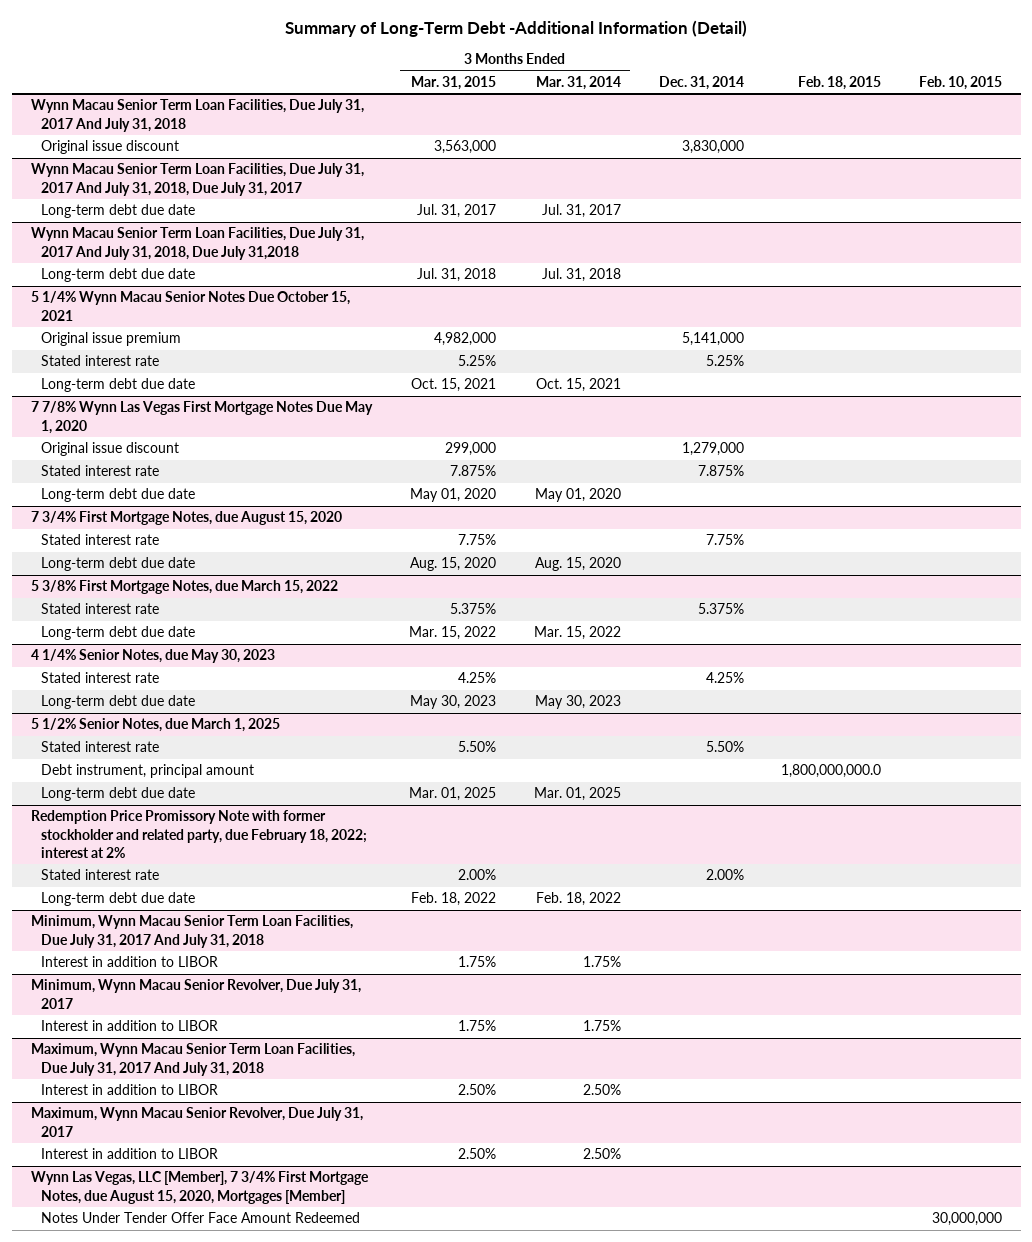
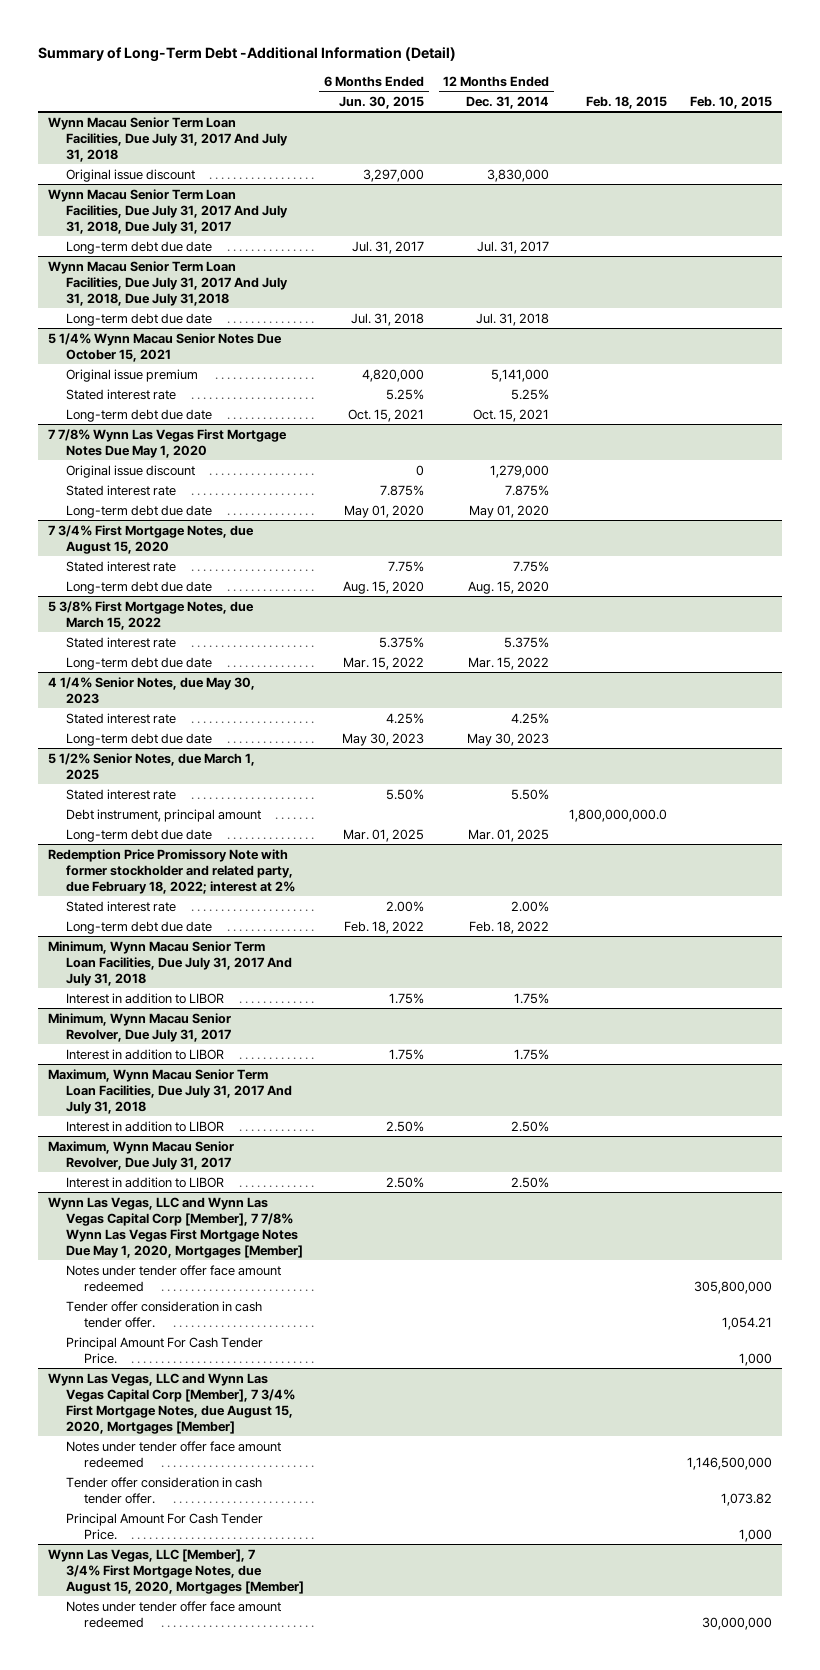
- | 3 Months Ended Mar. 31, 2015 | 3 Months Ended Mar. 31, 2014 | Dec. 31, 2014 | Feb. 18, 2015 | Feb. 10, 2015
+ | 6 Months Ended Jun. 30, 2015 | 12 Months Ended Dec. 31, 2014 | Feb. 18, 2015 | Feb. 10, 2015
+ Wynn Las Vegas, LLC and Wynn Las Vegas Capital Corp [Member], 7 7/8% Wynn Las Vegas First Mortgage Notes Due May 1, 2020, Mortgages [Member]
+ Notes under tender offer face amount redeemed | | | | 305,800,000
+ Tender offer consideration in cash tender offer. | | | | 1,054.21
+ Principal Amount For Cash Tender Price. | | | | 1,000
+ Wynn Las Vegas, LLC and Wynn Las Vegas Capital Corp [Member], 7 3/4% First Mortgage Notes, due August 15, 2020, Mortgages [Member]
+ Notes under tender offer face amount redeemed | | | | 1,146,500,000
+ Tender offer consideration in cash tender offer. | | | | 1,073.82
+ Principal Amount For Cash Tender Price. | | | | 1,000
@ Wynn Las Vegas, LLC [Member], 7 3/4% First Mortgage Notes, due August 15, 2020, Mortgages [Member]
- Notes Under Tender Offer Face Amount Redeemed | | | | | 30,000,000
+ Notes under tender offer face amount redeemed | | | | 30,000,000

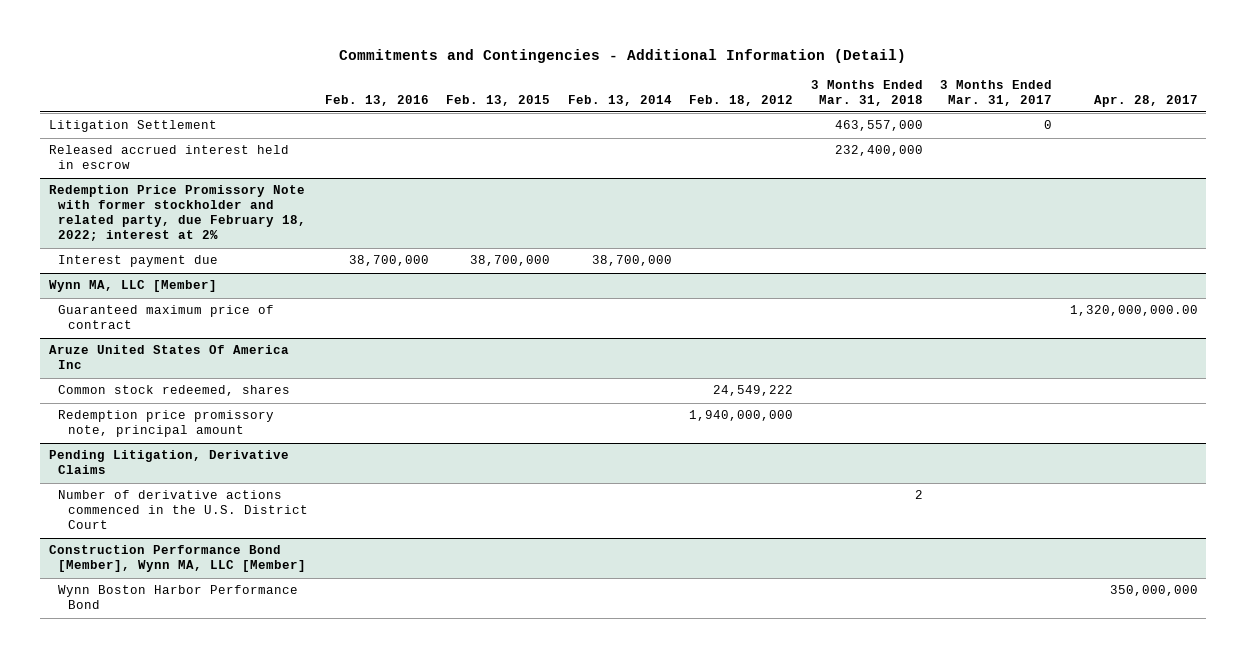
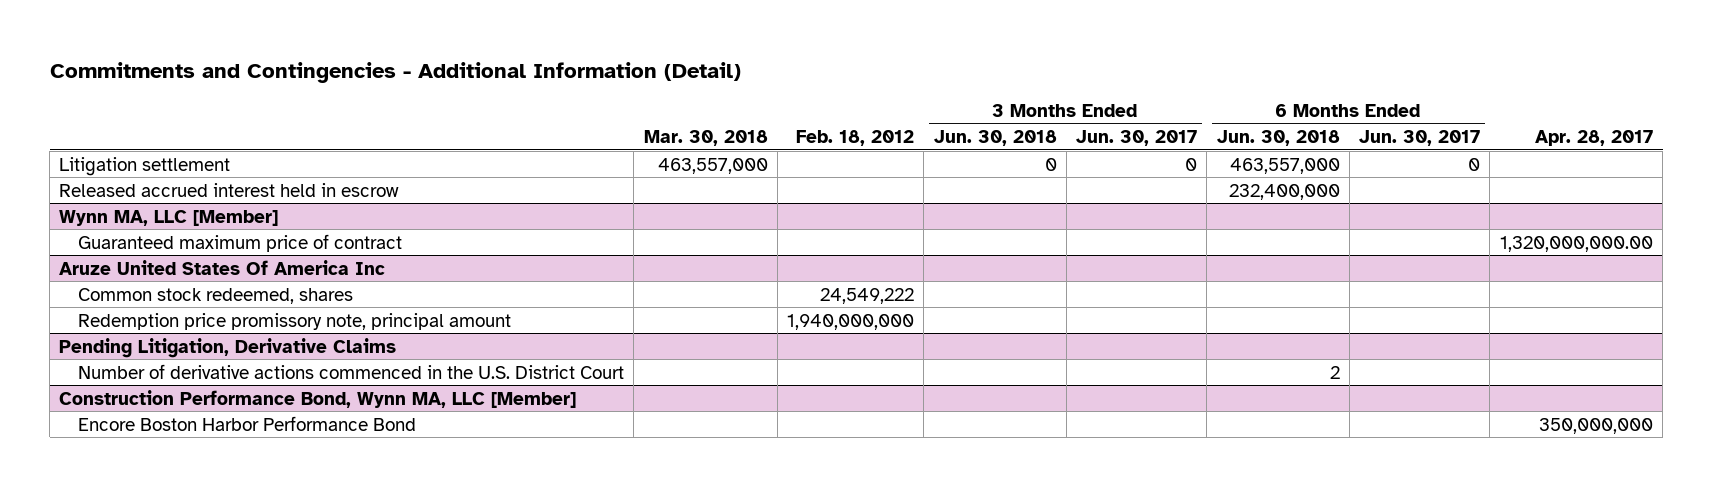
- | Feb. 13, 2016 | Feb. 13, 2015 | Feb. 13, 2014 | Feb. 18, 2012 | 3 Months Ended Mar. 31, 2018 | 3 Months Ended Mar. 31, 2017 | Apr. 28, 2017
+ | Mar. 30, 2018 | Feb. 18, 2012 | 3 Months Ended Jun. 30, 2018 | 3 Months Ended Jun. 30, 2017 | 6 Months Ended Jun. 30, 2018 | 6 Months Ended Jun. 30, 2017 | Apr. 28, 2017
- Litigation Settlement | | | | | 463,557,000 | 0 |
+ Litigation settlement | 463,557,000 | | 0 | 0 | 463,557,000 | 0 |
- Redemption Price Promissory Note with former stockholder and related party, due February 18, 2022; interest at 2%
- Interest payment due | 38,700,000 | 38,700,000 | 38,700,000 | | | |
- Construction Performance Bond [Member], Wynn MA, LLC [Member]
- Wynn Boston Harbor Performance Bond | | | | | | | 350,000,000
+ Construction Performance Bond, Wynn MA, LLC [Member]
+ Encore Boston Harbor Performance Bond | | | | | | | 350,000,000

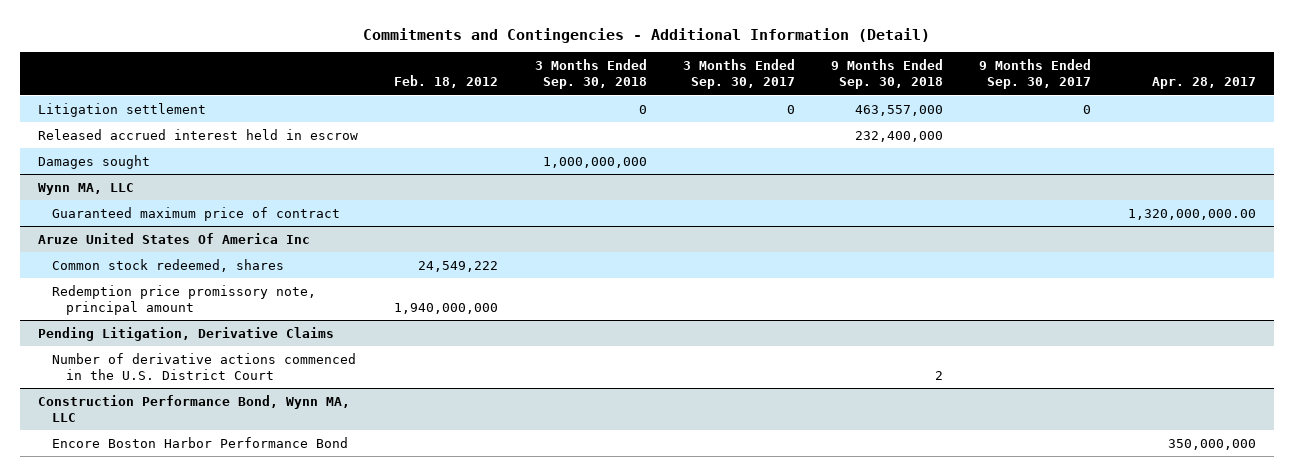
- | Mar. 30, 2018 | Feb. 18, 2012 | 3 Months Ended Jun. 30, 2018 | 3 Months Ended Jun. 30, 2017 | 6 Months Ended Jun. 30, 2018 | 6 Months Ended Jun. 30, 2017 | Apr. 28, 2017
+ | Feb. 18, 2012 | 3 Months Ended Sep. 30, 2018 | 3 Months Ended Sep. 30, 2017 | 9 Months Ended Sep. 30, 2018 | 9 Months Ended Sep. 30, 2017 | Apr. 28, 2017
- Wynn MA, LLC [Member]
+ Damages sought | | 1,000,000,000 | | | |
+ Wynn MA, LLC
- Construction Performance Bond, Wynn MA, LLC [Member]
+ Construction Performance Bond, Wynn MA, LLC

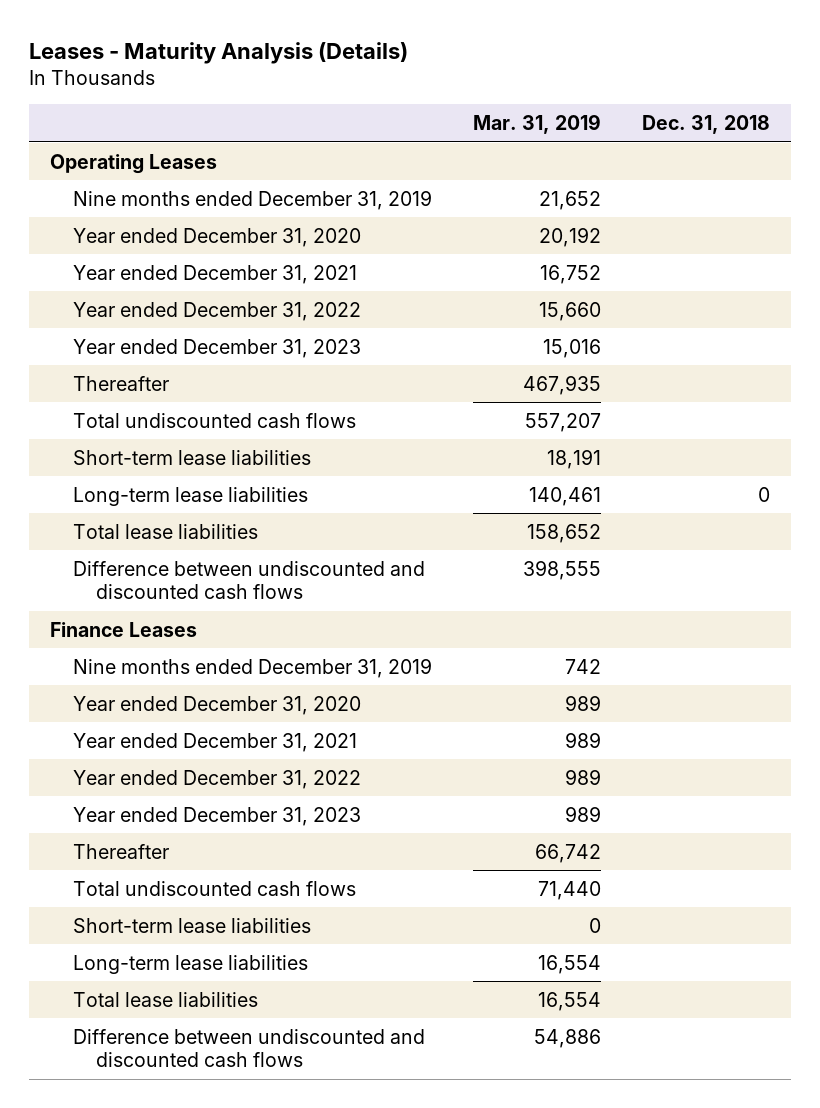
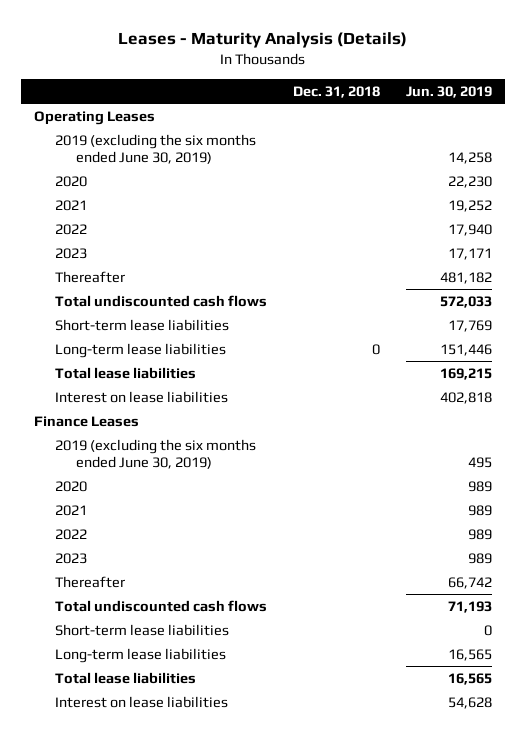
- | Mar. 31, 2019 | Dec. 31, 2018
+ | Dec. 31, 2018 | Jun. 30, 2019
- Nine months ended December 31, 2019 | 21,652 |
- Year ended December 31, 2020 | 20,192 |
- Year ended December 31, 2021 | 16,752 |
- Year ended December 31, 2022 | 15,660 |
- Year ended December 31, 2023 | 15,016 |
+ 2019 (excluding the six months ended June 30, 2019) | | 14,258
+ 2020 | | 22,230
+ 2021 | | 19,252
+ 2022 | | 17,940
+ 2023 | | 17,171
- Difference between undiscounted and discounted cash flows | 398,555 |
+ Interest on lease liabilities | | 402,818
- Nine months ended December 31, 2019 | 742 |
- Year ended December 31, 2020 | 989 |
- Year ended December 31, 2021 | 989 |
- Year ended December 31, 2022 | 989 |
- Year ended December 31, 2023 | 989 |
+ 2019 (excluding the six months ended June 30, 2019) | | 495
+ 2020 | | 989
+ 2021 | | 989
+ 2022 | | 989
+ 2023 | | 989
- Difference between undiscounted and discounted cash flows | 54,886 |
+ Interest on lease liabilities | | 54,628

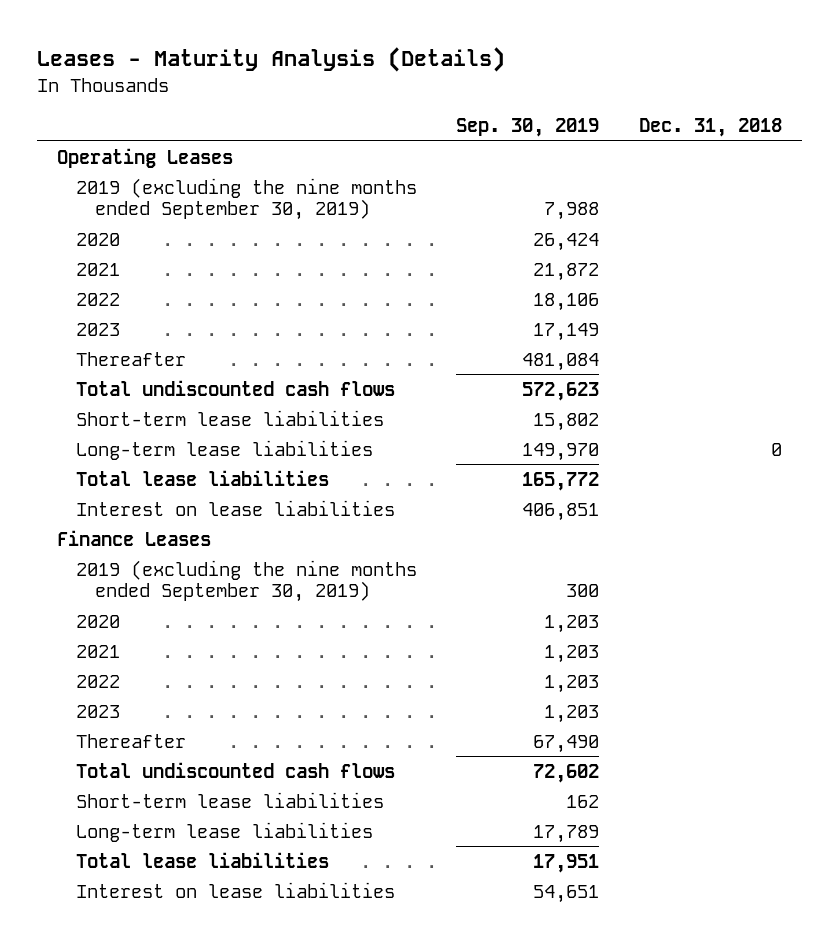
- | Dec. 31, 2018 | Jun. 30, 2019
+ | Sep. 30, 2019 | Dec. 31, 2018
- 2019 (excluding the six months ended June 30, 2019) | | 14,258
+ 2019 (excluding the nine months ended September 30, 2019) | 7,988 |
- 2019 (excluding the six months ended June 30, 2019) | | 495
+ 2019 (excluding the nine months ended September 30, 2019) | 300 |

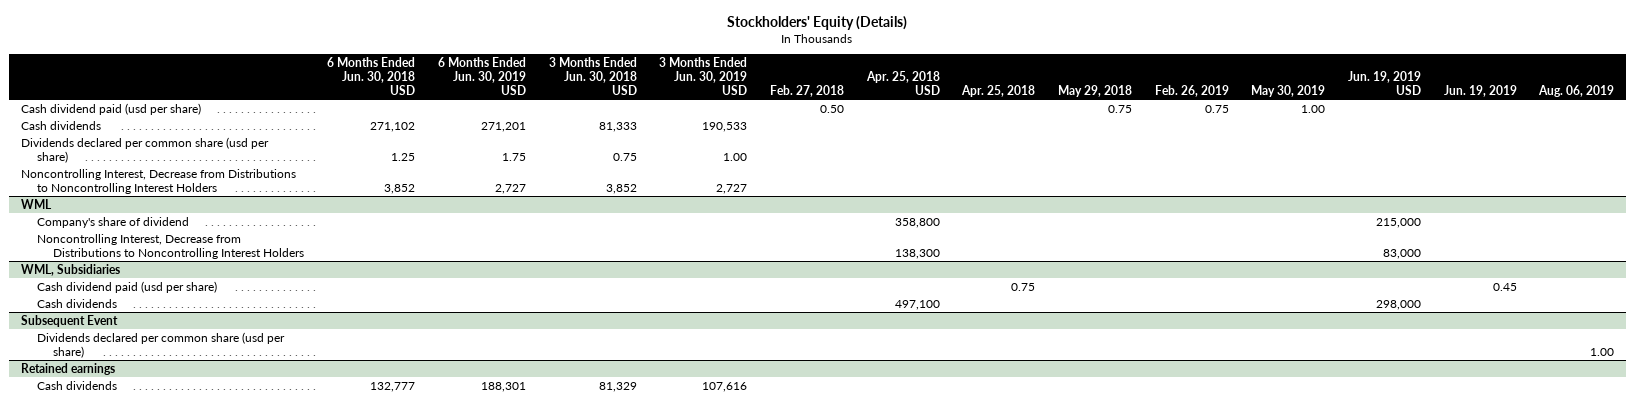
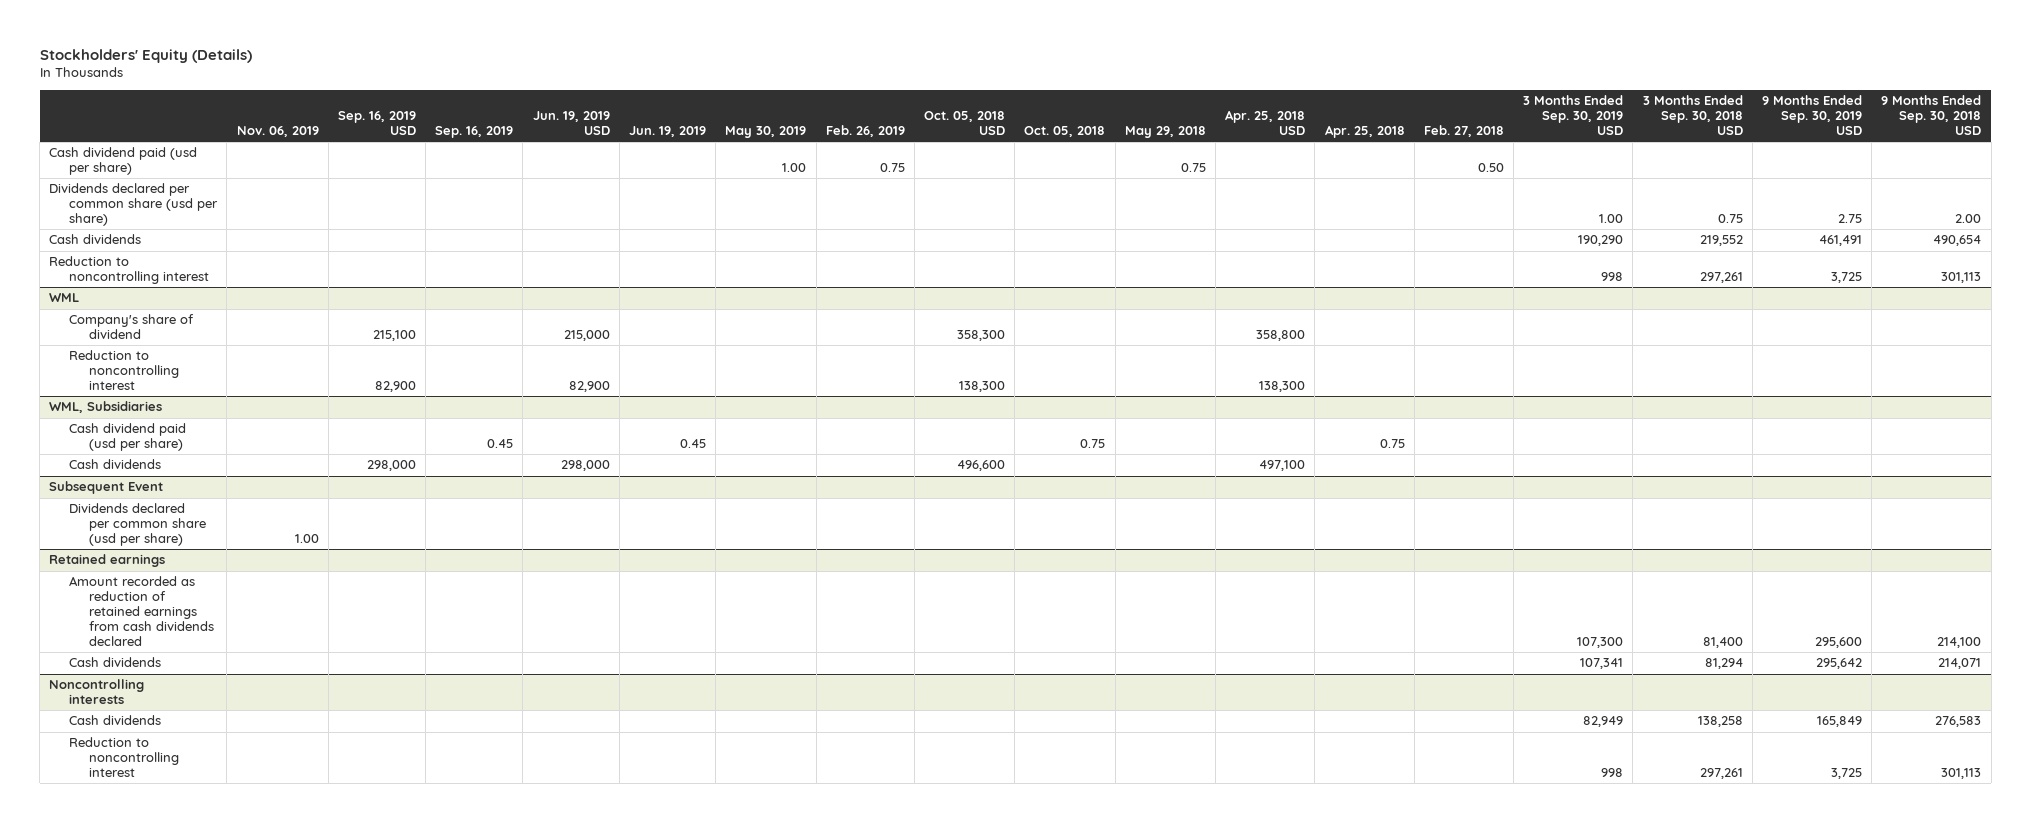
- | 6 Months Ended Jun. 30, 2018 USD | 6 Months Ended Jun. 30, 2019 USD | 3 Months Ended Jun. 30, 2018 USD | 3 Months Ended Jun. 30, 2019 USD | Feb. 27, 2018 | Apr. 25, 2018 USD | Apr. 25, 2018 | May 29, 2018 | Feb. 26, 2019 | May 30, 2019 | Jun. 19, 2019 USD | Jun. 19, 2019 | Aug. 06, 2019
+ | Nov. 06, 2019 | Sep. 16, 2019 USD | Sep. 16, 2019 | Jun. 19, 2019 USD | Jun. 19, 2019 | May 30, 2019 | Feb. 26, 2019 | Oct. 05, 2018 USD | Oct. 05, 2018 | May 29, 2018 | Apr. 25, 2018 USD | Apr. 25, 2018 | Feb. 27, 2018 | 3 Months Ended Sep. 30, 2019 USD | 3 Months Ended Sep. 30, 2018 USD | 9 Months Ended Sep. 30, 2019 USD | 9 Months Ended Sep. 30, 2018 USD
- Noncontrolling Interest, Decrease from Distributions to Noncontrolling Interest Holders | 3,852 | 2,727 | 3,852 | 2,727 | | | | | | | | |
moved down: Cash dividends | | | | | | | | | | | | | | 190,290 | 219,552 | 461,491 | 490,654
+ Reduction to noncontrolling interest | | | | | | | | | | | | | | 998 | 297,261 | 3,725 | 301,113
@ WML
- Noncontrolling Interest, Decrease from Distributions to Noncontrolling Interest Holders | | | | | | 138,300 | | | | | 83,000 | |
+ Reduction to noncontrolling interest | | 82,900 | | 82,900 | | | | 138,300 | | | 138,300 | | | | | |
@ Retained earnings
+ Amount recorded as reduction of retained earnings from cash dividends declared | | | | | | | | | | | | | | 107,300 | 81,400 | 295,600 | 214,100
+ Noncontrolling interests
+ Cash dividends | | | | | | | | | | | | | | 82,949 | 138,258 | 165,849 | 276,583
+ Reduction to noncontrolling interest | | | | | | | | | | | | | | 998 | 297,261 | 3,725 | 301,113

